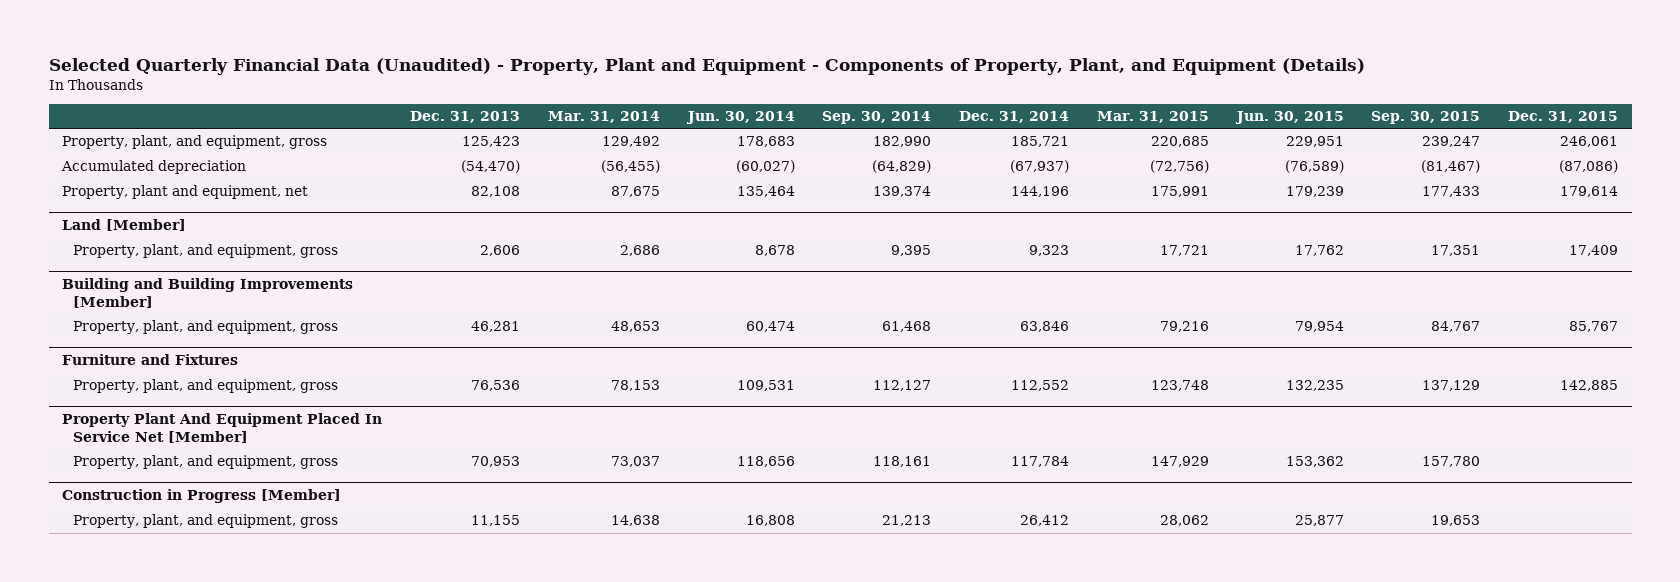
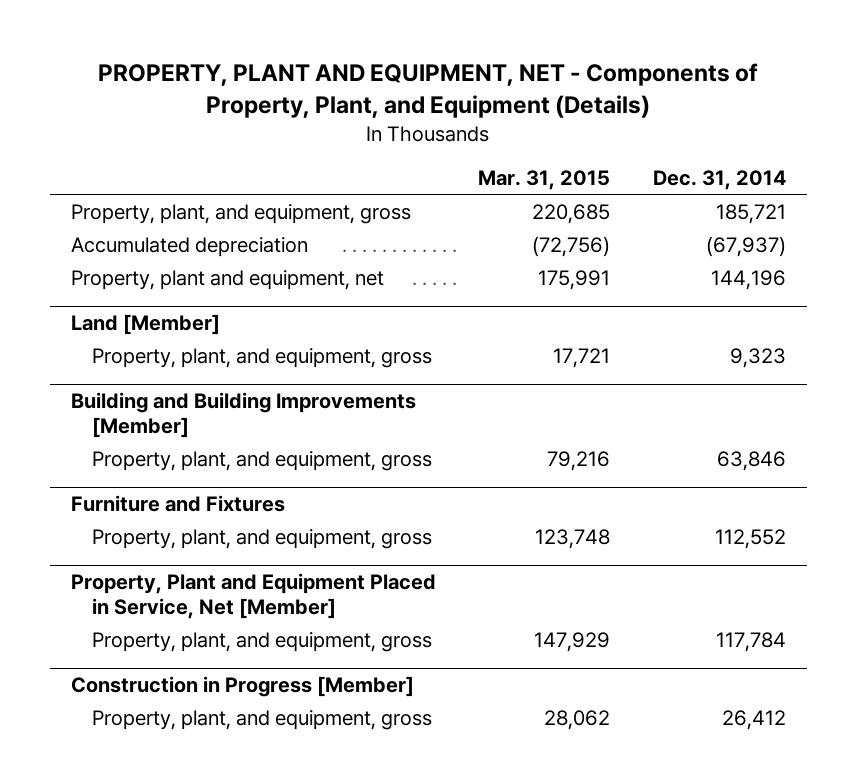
- Selected Quarterly Financial Data (Unaudited) - Property, Plant and Equipment - Components of Property, Plant, and Equipment (Details)
+ PROPERTY, PLANT AND EQUIPMENT, NET - Components of Property, Plant, and Equipment (Details)
- | Dec. 31, 2013 | Mar. 31, 2014 | Jun. 30, 2014 | Sep. 30, 2014 | Dec. 31, 2014 | Mar. 31, 2015 | Jun. 30, 2015 | Sep. 30, 2015 | Dec. 31, 2015
+ | Mar. 31, 2015 | Dec. 31, 2014
- Property Plant And Equipment Placed In Service Net [Member]
+ Property, Plant and Equipment Placed in Service, Net [Member]

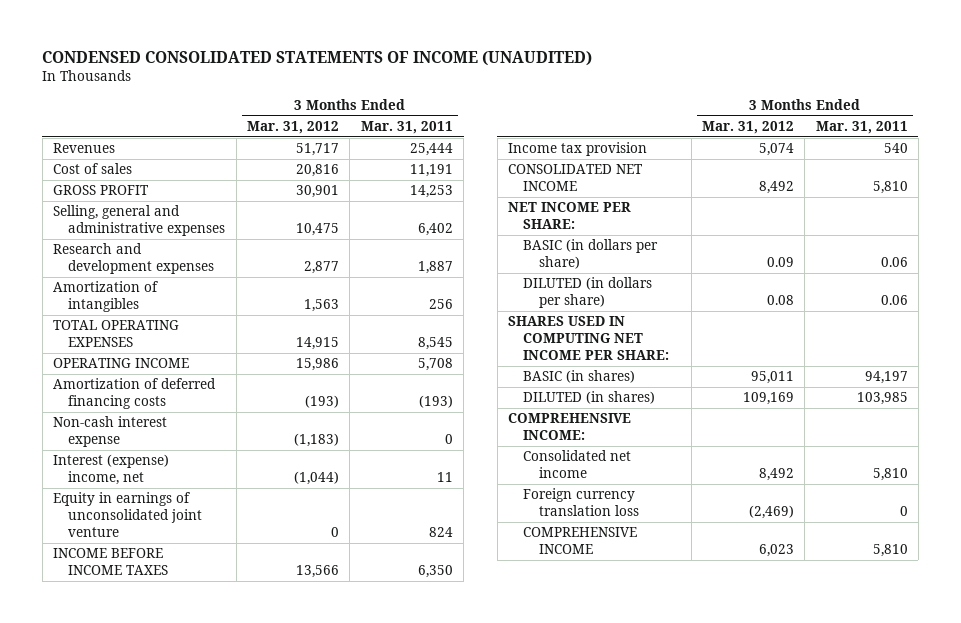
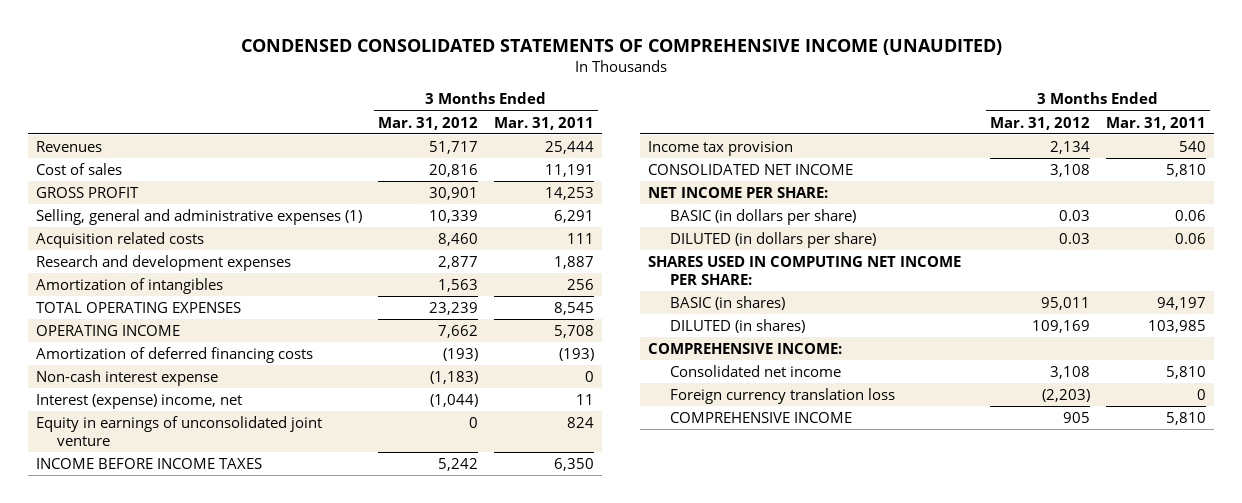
- CONDENSED CONSOLIDATED STATEMENTS OF INCOME (UNAUDITED)
+ CONDENSED CONSOLIDATED STATEMENTS OF COMPREHENSIVE INCOME (UNAUDITED)
- Selling, general and administrative expenses | 10,475 | 6,402
+ Selling, general and administrative expenses (1) | 10,339 | 6,291
+ Acquisition related costs | 8,460 | 111
- TOTAL OPERATING EXPENSES | 14,915 | 8,545
- OPERATING INCOME | 15,986 | 5,708
+ TOTAL OPERATING EXPENSES | 23,239 | 8,545
+ OPERATING INCOME | 7,662 | 5,708
- INCOME BEFORE INCOME TAXES | 13,566 | 6,350
- Income tax provision | 5,074 | 540
- CONSOLIDATED NET INCOME | 8,492 | 5,810
+ INCOME BEFORE INCOME TAXES | 5,242 | 6,350
+ Income tax provision | 2,134 | 540
+ CONSOLIDATED NET INCOME | 3,108 | 5,810
- BASIC (in dollars per share) | 0.09 | 0.06
- DILUTED (in dollars per share) | 0.08 | 0.06
+ BASIC (in dollars per share) | 0.03 | 0.06
+ DILUTED (in dollars per share) | 0.03 | 0.06
- Consolidated net income | 8,492 | 5,810
- Foreign currency translation loss | (2,469) | 0
- COMPREHENSIVE INCOME | 6,023 | 5,810
+ Consolidated net income | 3,108 | 5,810
+ Foreign currency translation loss | (2,203) | 0
+ COMPREHENSIVE INCOME | 905 | 5,810

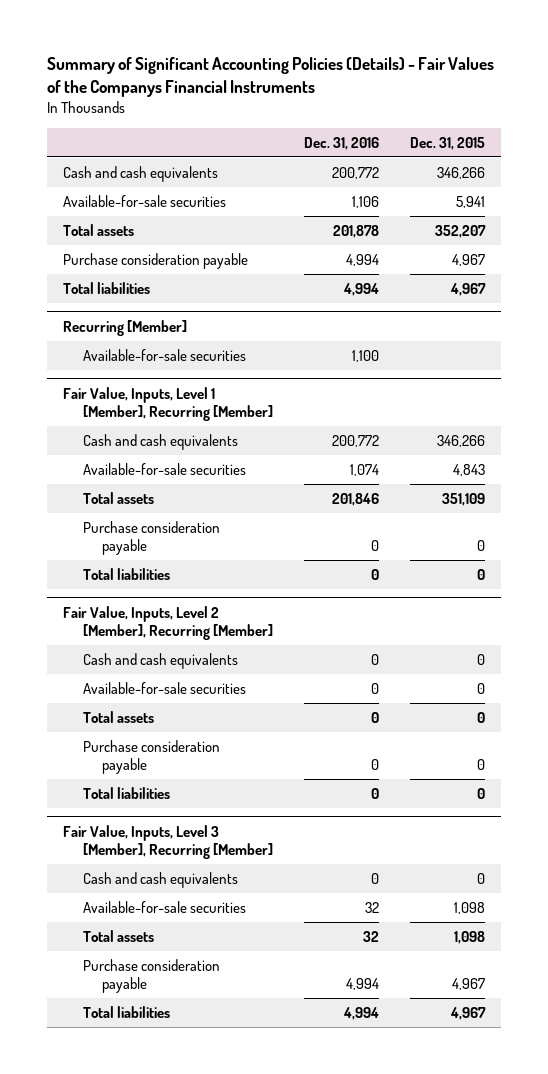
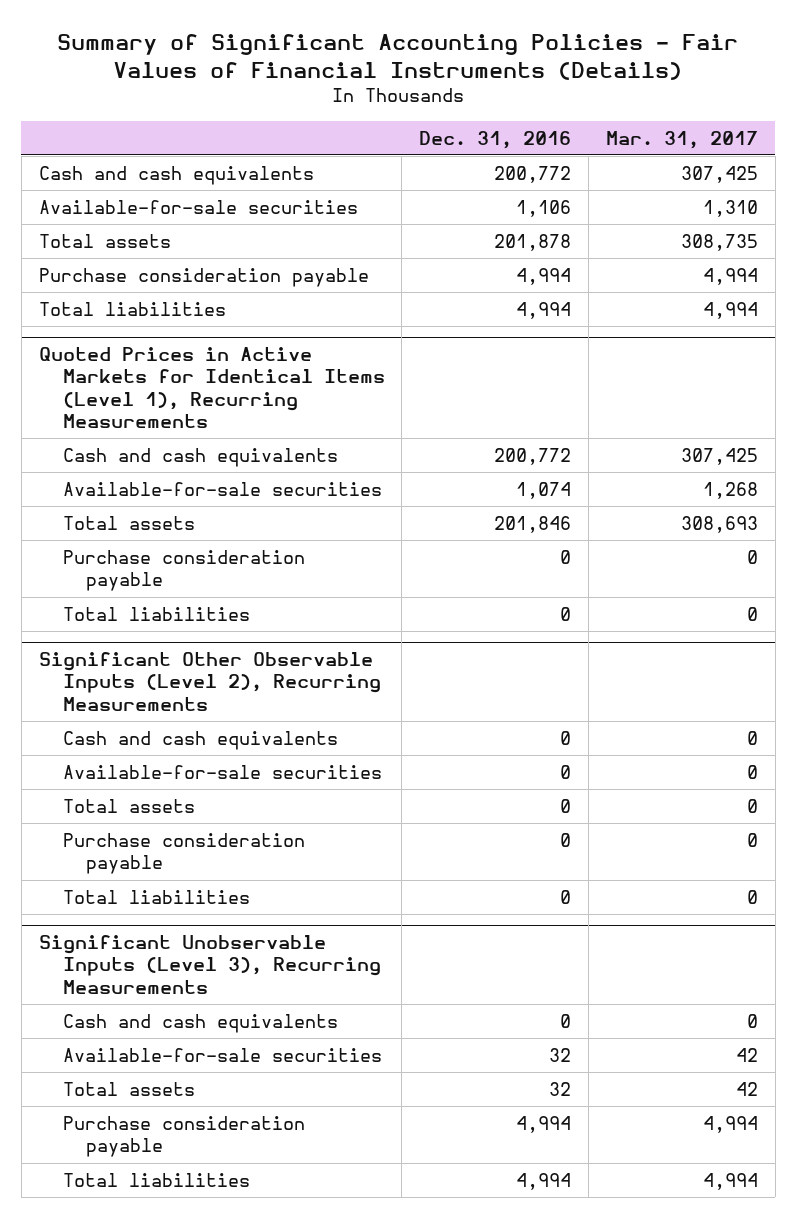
- Summary of Significant Accounting Policies (Details) - Fair Values of the Companys Financial Instruments
+ Summary of Significant Accounting Policies - Fair Values of Financial Instruments (Details)
- | Dec. 31, 2016 | Dec. 31, 2015
+ | Dec. 31, 2016 | Mar. 31, 2017
- Recurring [Member]
- Available-for-sale securities | 1,100 |
- Fair Value, Inputs, Level 1 [Member], Recurring [Member]
+ Quoted Prices in Active Markets for Identical Items (Level 1), Recurring Measurements
- Fair Value, Inputs, Level 2 [Member], Recurring [Member]
+ Significant Other Observable Inputs (Level 2), Recurring Measurements
- Fair Value, Inputs, Level 3 [Member], Recurring [Member]
+ Significant Unobservable Inputs (Level 3), Recurring Measurements

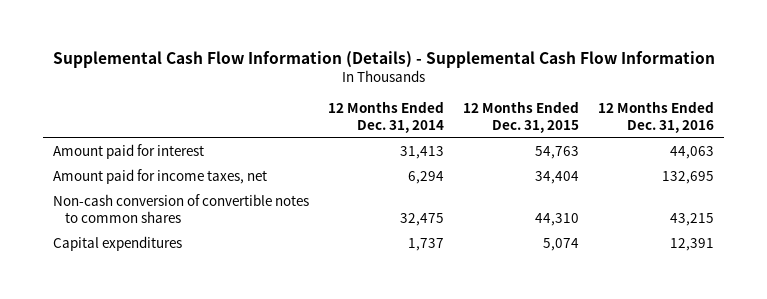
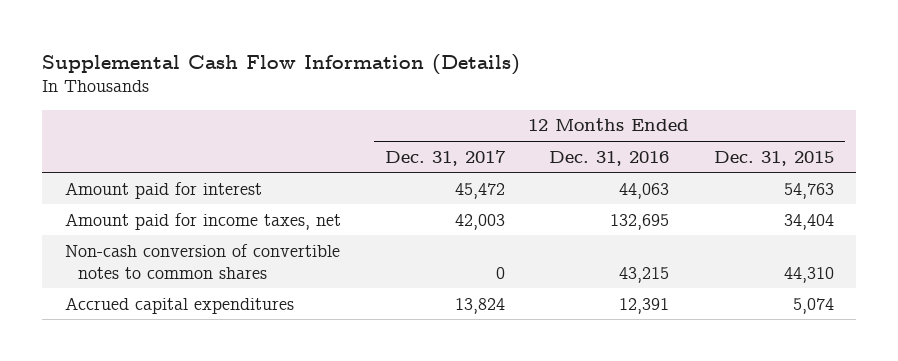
- Supplemental Cash Flow Information (Details) - Supplemental Cash Flow Information
+ Supplemental Cash Flow Information (Details)
- | 12 Months Ended Dec. 31, 2014 | 12 Months Ended Dec. 31, 2015 | 12 Months Ended Dec. 31, 2016
+ | 12 Months Ended Dec. 31, 2017 | 12 Months Ended Dec. 31, 2016 | 12 Months Ended Dec. 31, 2015
- Capital expenditures | 1,737 | 5,074 | 12,391
+ Accrued capital expenditures | 13,824 | 12,391 | 5,074

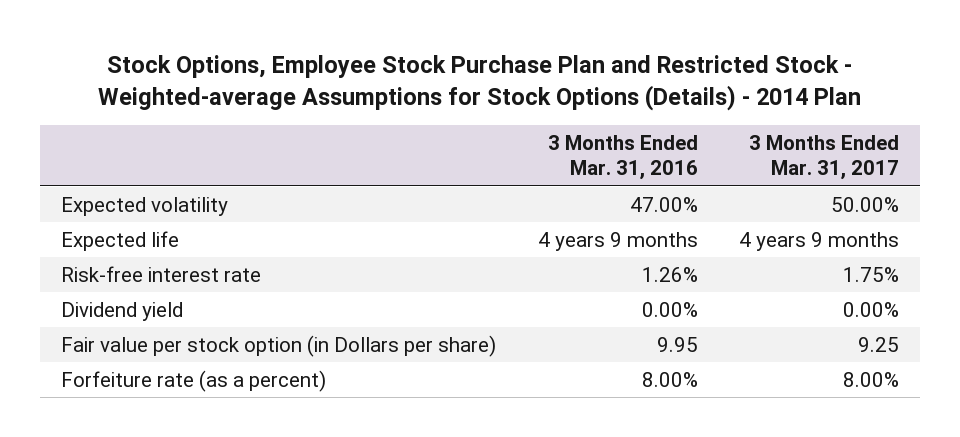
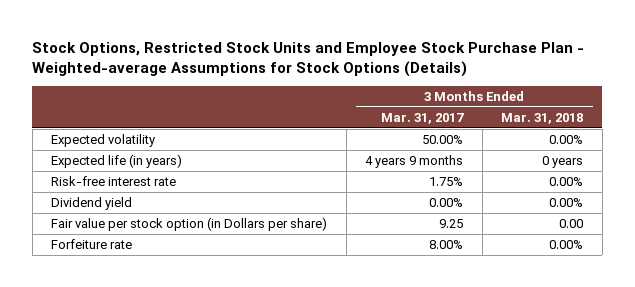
- Stock Options, Employee Stock Purchase Plan and Restricted Stock - Weighted-average Assumptions for Stock Options (Details) - 2014 Plan
+ Stock Options, Restricted Stock Units and Employee Stock Purchase Plan - Weighted-average Assumptions for Stock Options (Details)
- | 3 Months Ended Mar. 31, 2016 | 3 Months Ended Mar. 31, 2017
+ | 3 Months Ended Mar. 31, 2017 | 3 Months Ended Mar. 31, 2018
- Expected life | 4 years 9 months | 4 years 9 months
+ Expected life (in years) | 4 years 9 months | 0 years
- Forfeiture rate (as a percent) | 8.00% | 8.00%
+ Forfeiture rate | 8.00% | 0.00%

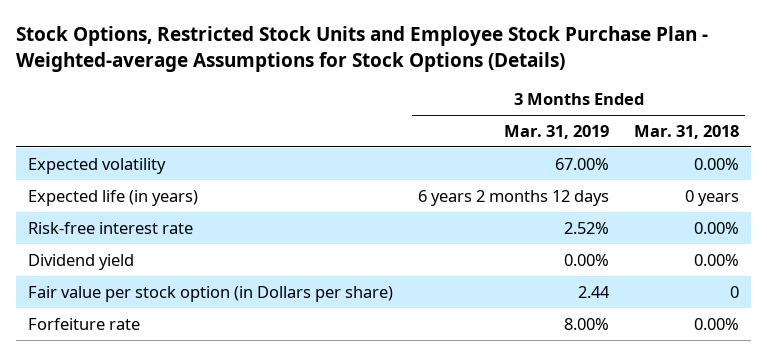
- | 3 Months Ended Mar. 31, 2017 | 3 Months Ended Mar. 31, 2018
+ | 3 Months Ended Mar. 31, 2019 | 3 Months Ended Mar. 31, 2018
- Fair value per stock option (in Dollars per share) | 9.25 | 0.00
+ Fair value per stock option (in Dollars per share) | 2.44 | 0

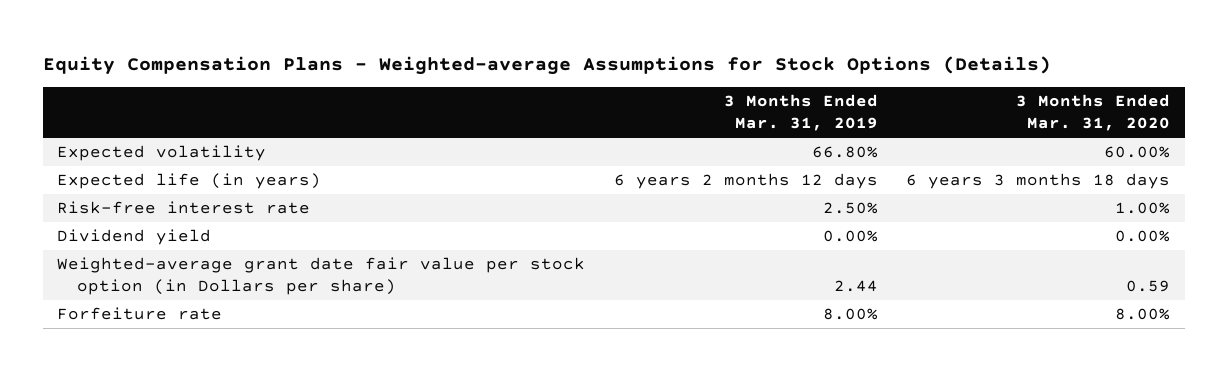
- Stock Options, Restricted Stock Units and Employee Stock Purchase Plan - Weighted-average Assumptions for Stock Options (Details)
+ Equity Compensation Plans - Weighted-average Assumptions for Stock Options (Details)
- | 3 Months Ended Mar. 31, 2019 | 3 Months Ended Mar. 31, 2018
+ | 3 Months Ended Mar. 31, 2019 | 3 Months Ended Mar. 31, 2020
- Expected volatility | 67.00% | 0.00%
+ Expected volatility | 66.80% | 60.00%
- Risk-free interest rate | 2.52% | 0.00%
+ Risk-free interest rate | 2.50% | 1.00%
- Fair value per stock option (in Dollars per share) | 2.44 | 0
+ Weighted-average grant date fair value per stock option (in Dollars per share) | 2.44 | 0.59

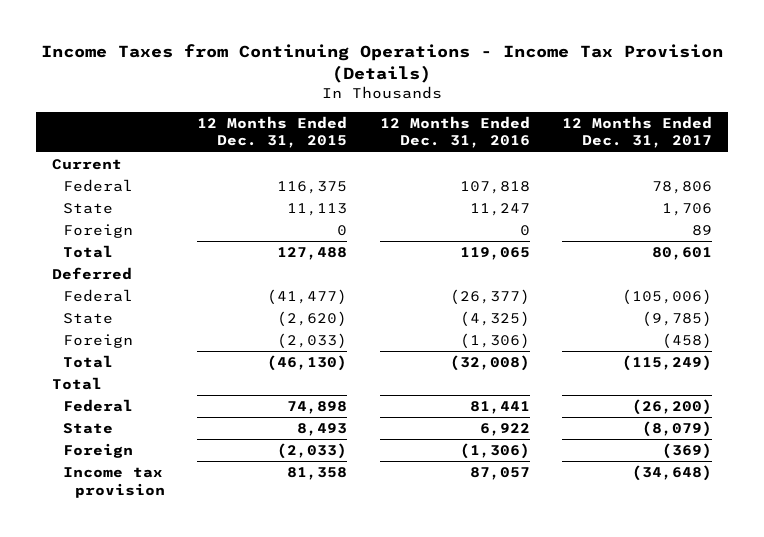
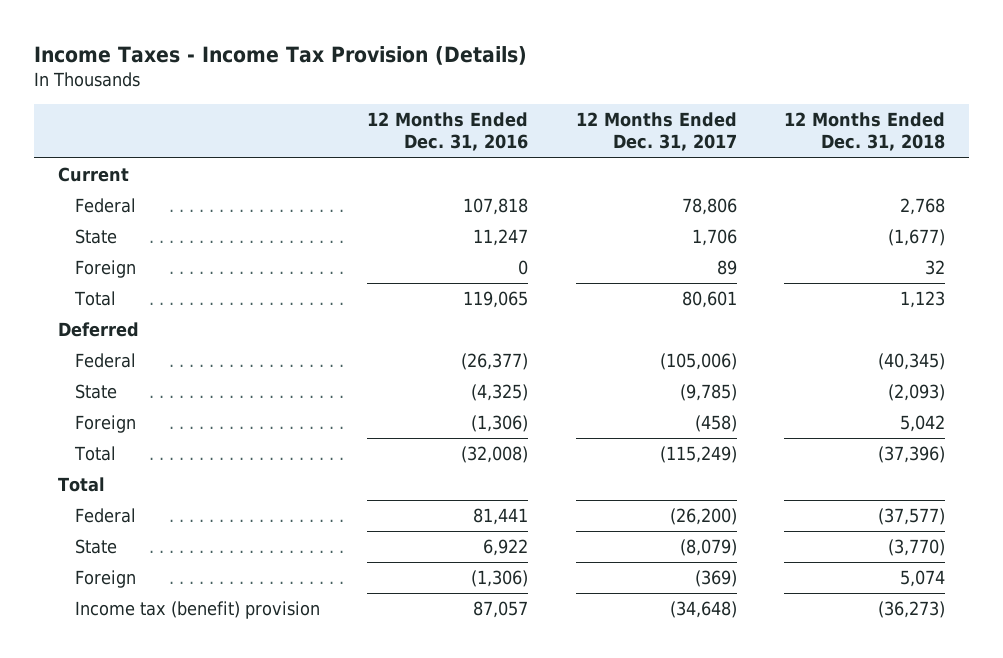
- Income Taxes from Continuing Operations - Income Tax Provision (Details)
+ Income Taxes - Income Tax Provision (Details)
- | 12 Months Ended Dec. 31, 2015 | 12 Months Ended Dec. 31, 2016 | 12 Months Ended Dec. 31, 2017
+ | 12 Months Ended Dec. 31, 2016 | 12 Months Ended Dec. 31, 2017 | 12 Months Ended Dec. 31, 2018
- Income tax provision | 81,358 | 87,057 | (34,648)
+ Income tax (benefit) provision | 87,057 | (34,648) | (36,273)

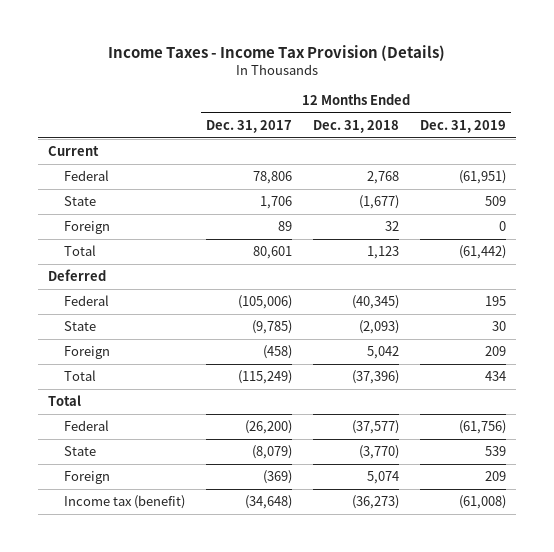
- | 12 Months Ended Dec. 31, 2016 | 12 Months Ended Dec. 31, 2017 | 12 Months Ended Dec. 31, 2018
+ | 12 Months Ended Dec. 31, 2017 | 12 Months Ended Dec. 31, 2018 | 12 Months Ended Dec. 31, 2019
- Income tax (benefit) provision | 87,057 | (34,648) | (36,273)
+ Income tax (benefit) | (34,648) | (36,273) | (61,008)

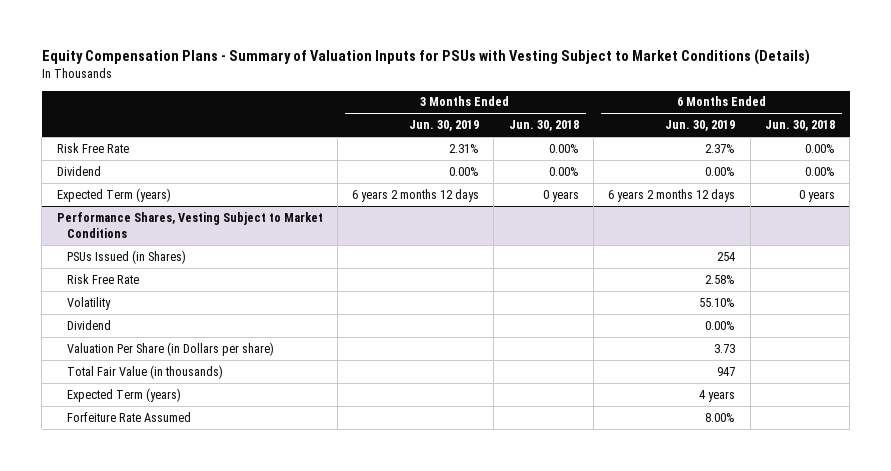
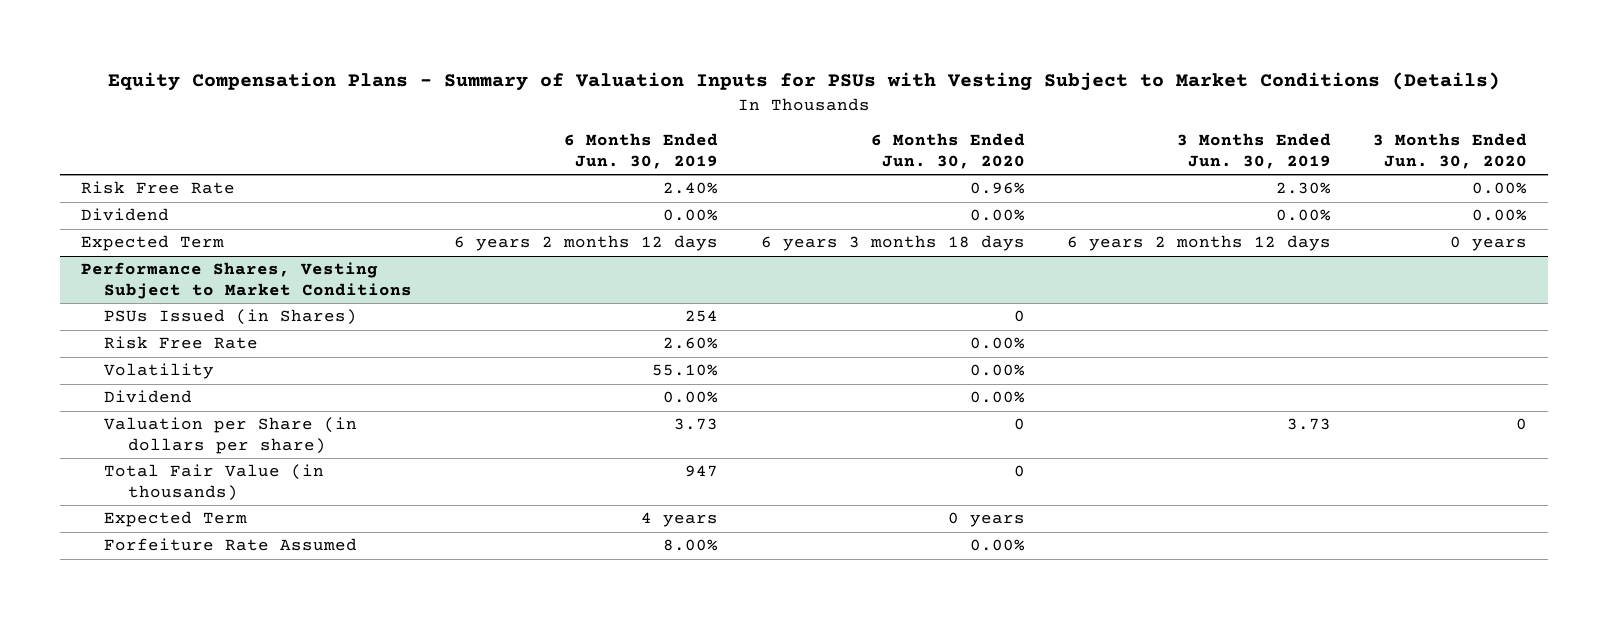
- | 3 Months Ended Jun. 30, 2019 | 3 Months Ended Jun. 30, 2018 | 6 Months Ended Jun. 30, 2019 | 6 Months Ended Jun. 30, 2018
+ | 6 Months Ended Jun. 30, 2019 | 6 Months Ended Jun. 30, 2020 | 3 Months Ended Jun. 30, 2019 | 3 Months Ended Jun. 30, 2020
- Risk Free Rate | 2.31% | 0.00% | 2.37% | 0.00%
+ Risk Free Rate | 2.40% | 0.96% | 2.30% | 0.00%
- Expected Term (years) | 6 years 2 months 12 days | 0 years | 6 years 2 months 12 days | 0 years
+ Expected Term | 6 years 2 months 12 days | 6 years 3 months 18 days | 6 years 2 months 12 days | 0 years
@ Performance Shares, Vesting Subject to Market Conditions
- Risk Free Rate | | | 2.58% |
+ Risk Free Rate | 2.60% | 0.00% | |
- Valuation Per Share (in Dollars per share) | | | 3.73 |
+ Valuation per Share (in dollars per share) | 3.73 | 0 | 3.73 | 0
- Expected Term (years) | | | 4 years |
+ Expected Term | 4 years | 0 years | |

